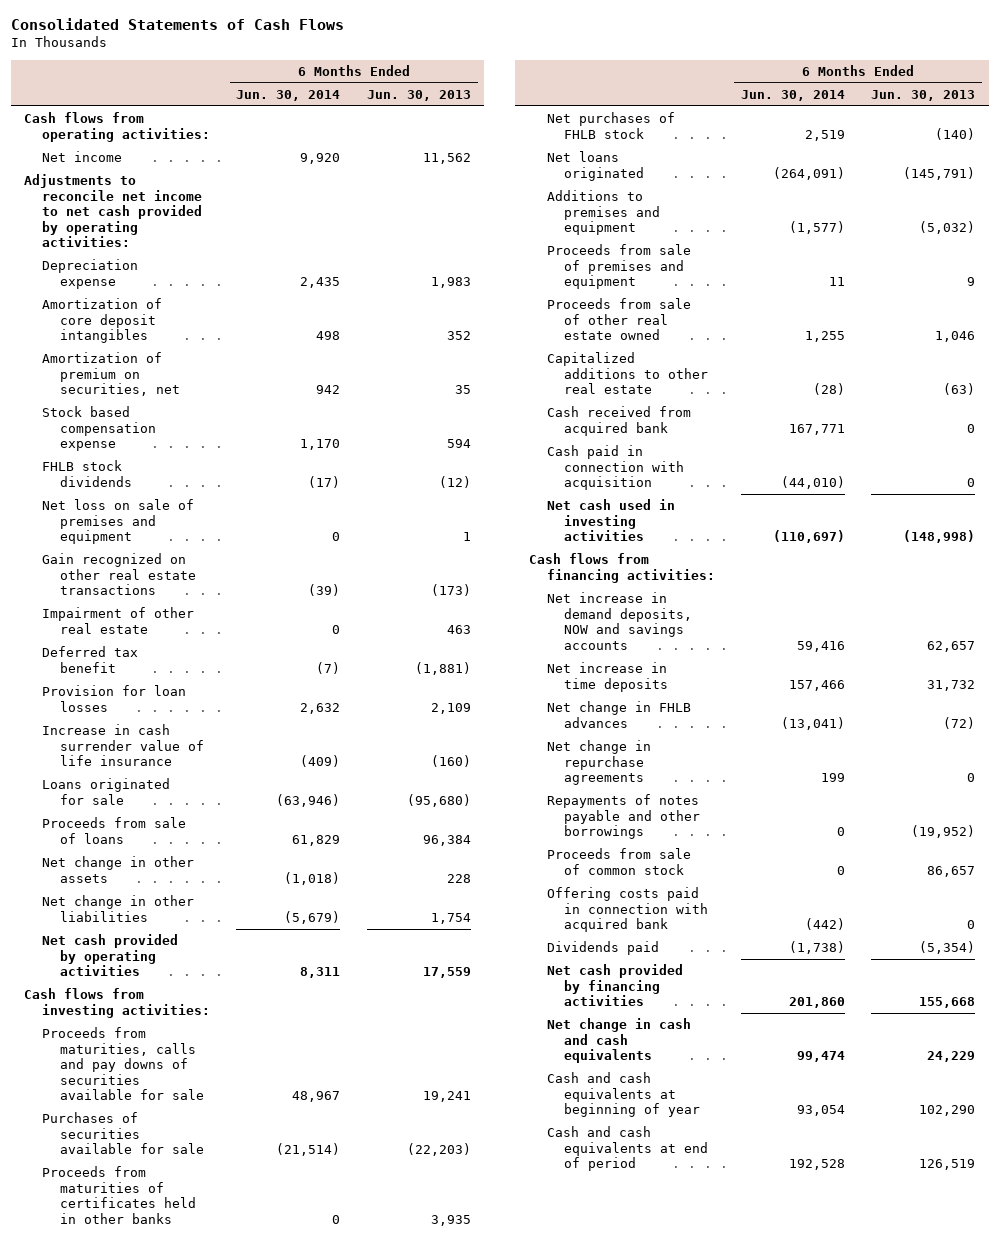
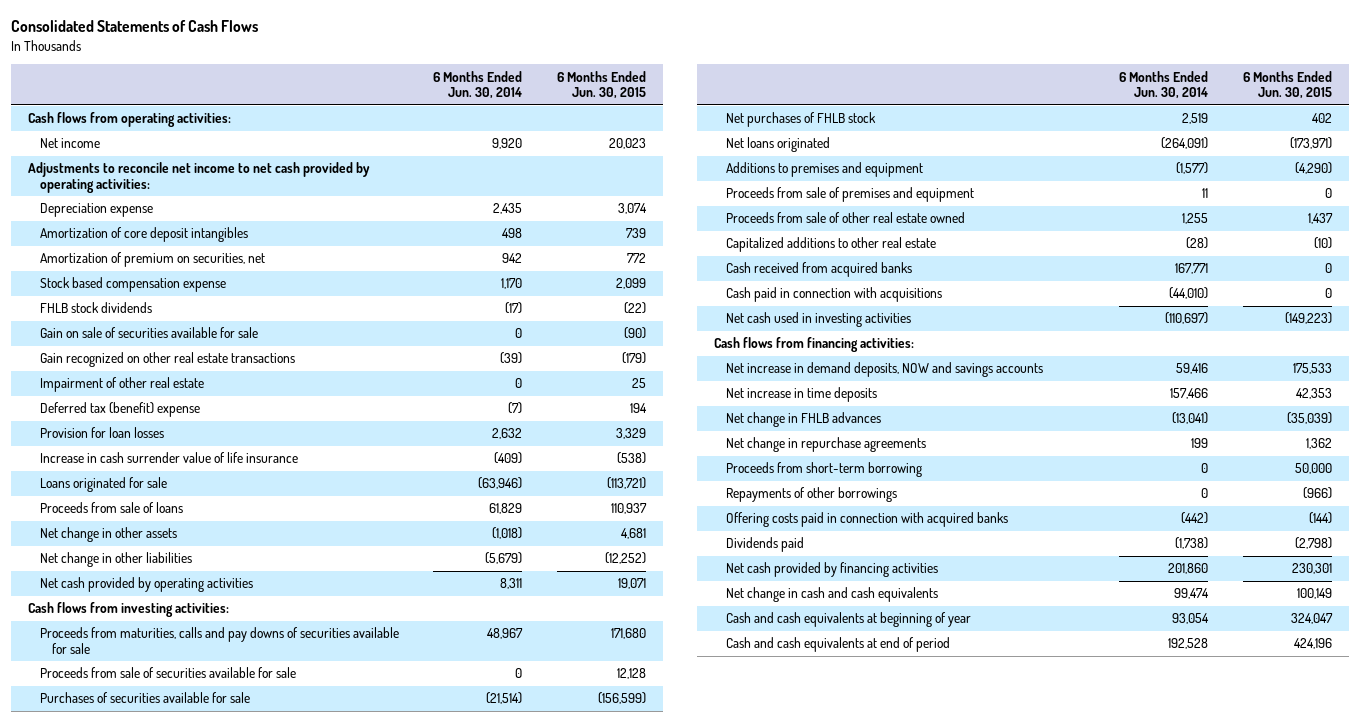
- | 6 Months Ended Jun. 30, 2014 | 6 Months Ended Jun. 30, 2013
+ | 6 Months Ended Jun. 30, 2014 | 6 Months Ended Jun. 30, 2015
- Net loss on sale of premises and equipment | 0 | 1
+ Gain on sale of securities available for sale | 0 | (90)
- Deferred tax benefit | (7) | (1,881)
+ Deferred tax (benefit) expense | (7) | 194
+ Proceeds from sale of securities available for sale | 0 | 12,128
- Proceeds from maturities of certificates held in other banks | 0 | 3,935
- Cash received from acquired bank | 167,771 | 0
- Cash paid in connection with acquisition | (44,010) | 0
+ Cash received from acquired banks | 167,771 | 0
+ Cash paid in connection with acquisitions | (44,010) | 0
- Repayments of notes payable and other borrowings | 0 | (19,952)
- Proceeds from sale of common stock | 0 | 86,657
- Offering costs paid in connection with acquired bank | (442) | 0
+ Proceeds from short-term borrowing | 0 | 50,000
+ Repayments of other borrowings | 0 | (966)
+ Offering costs paid in connection with acquired banks | (442) | (144)

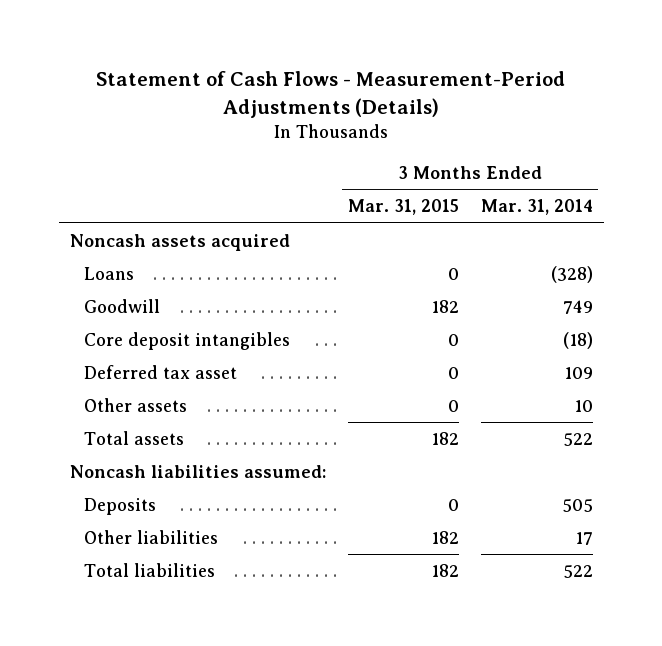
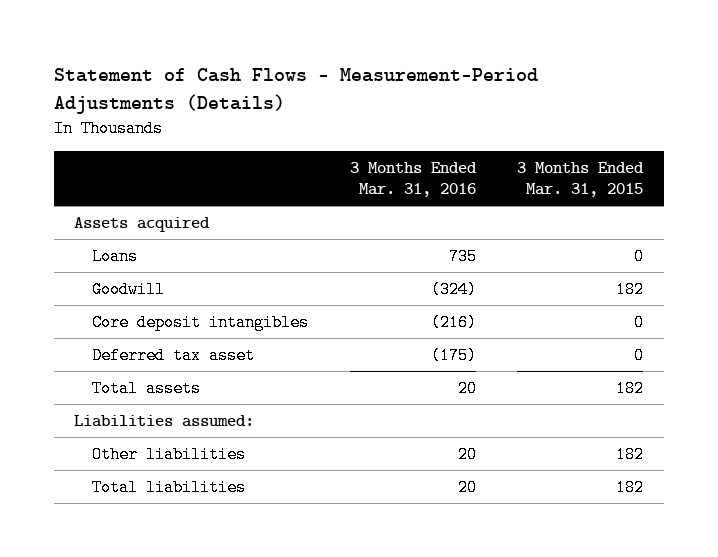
- | 3 Months Ended Mar. 31, 2015 | 3 Months Ended Mar. 31, 2014
+ | 3 Months Ended Mar. 31, 2016 | 3 Months Ended Mar. 31, 2015
- Noncash assets acquired
+ Assets acquired
- Other assets | 0 | 10
- Noncash liabilities assumed:
- Deposits | 0 | 505
+ Liabilities assumed:

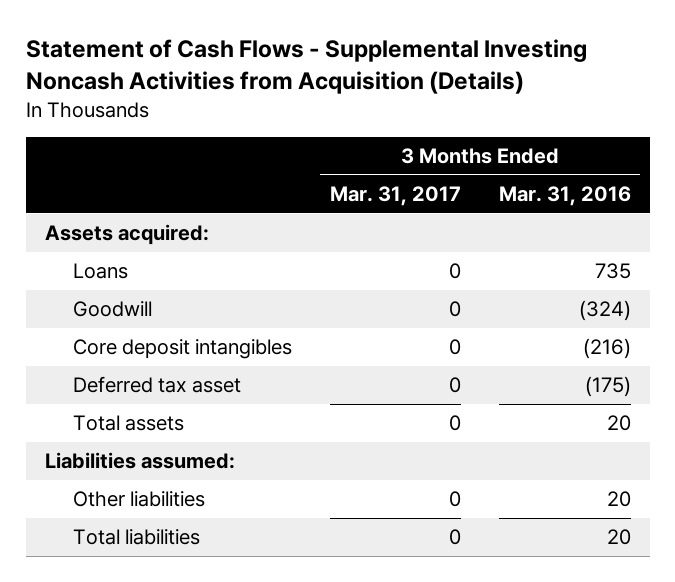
- Statement of Cash Flows - Measurement-Period Adjustments (Details)
+ Statement of Cash Flows - Supplemental Investing Noncash Activities from Acquisition (Details)
- | 3 Months Ended Mar. 31, 2016 | 3 Months Ended Mar. 31, 2015
+ | 3 Months Ended Mar. 31, 2017 | 3 Months Ended Mar. 31, 2016
- Assets acquired
+ Assets acquired:

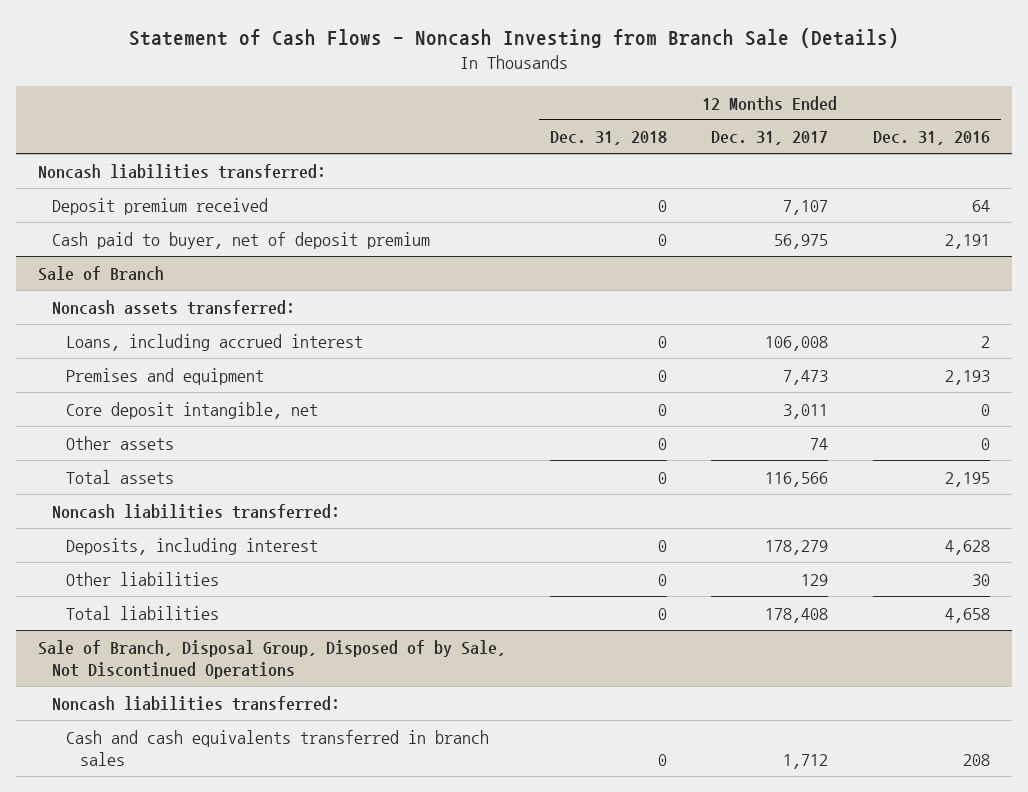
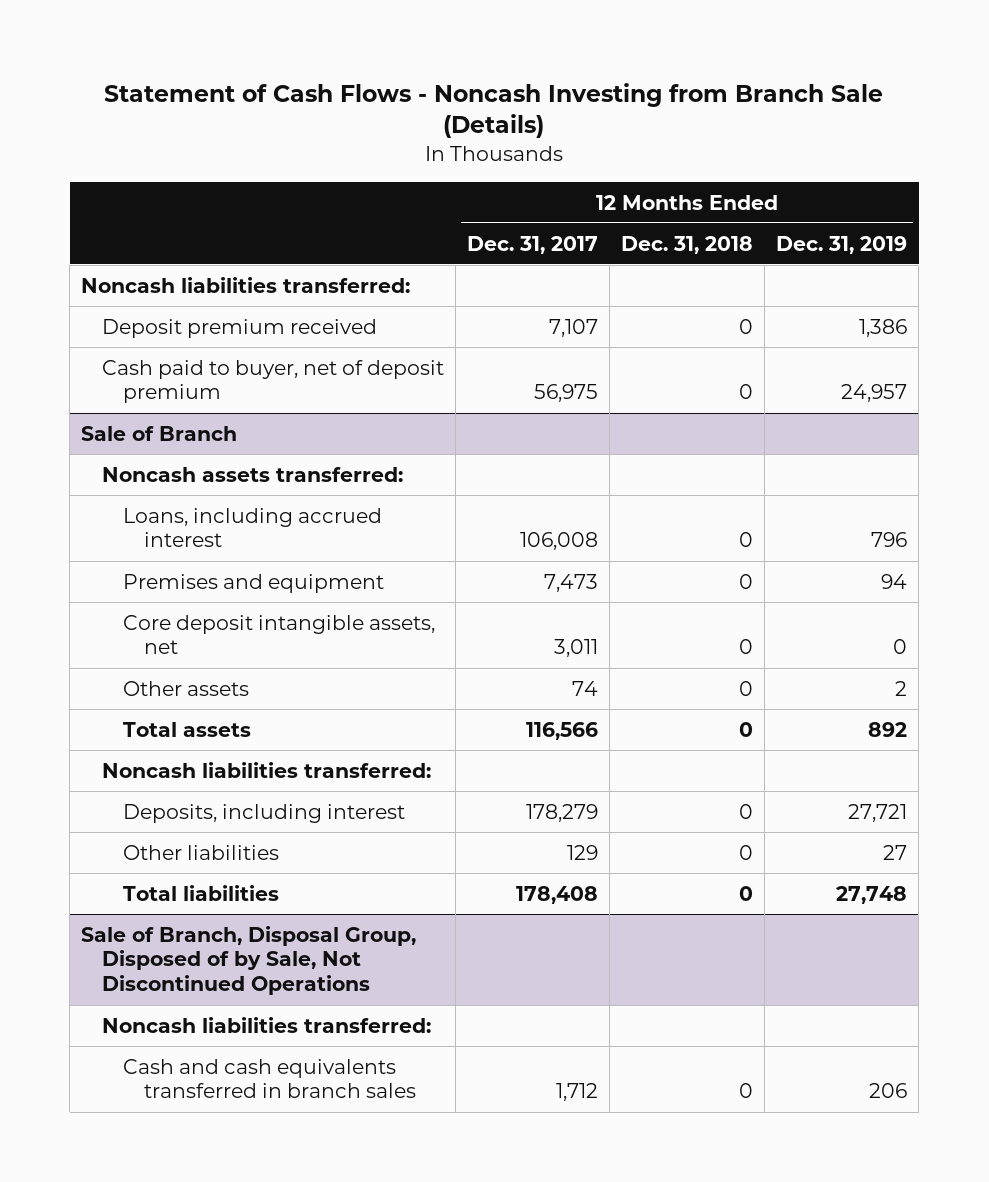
- | 12 Months Ended Dec. 31, 2018 | 12 Months Ended Dec. 31, 2017 | 12 Months Ended Dec. 31, 2016
+ | 12 Months Ended Dec. 31, 2017 | 12 Months Ended Dec. 31, 2018 | 12 Months Ended Dec. 31, 2019
@ Sale of Branch
- Core deposit intangible, net | 0 | 3,011 | 0
+ Core deposit intangible assets, net | 3,011 | 0 | 0

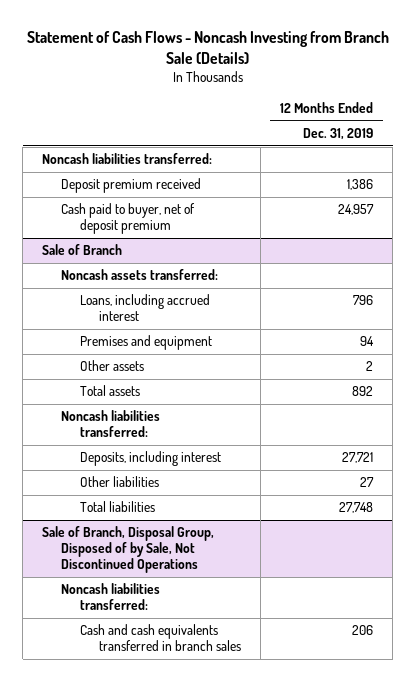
- | 12 Months Ended Dec. 31, 2017 | 12 Months Ended Dec. 31, 2018 | 12 Months Ended Dec. 31, 2019
+ | 12 Months Ended Dec. 31, 2019
@ Sale of Branch
- Core deposit intangible assets, net | 3,011 | 0 | 0

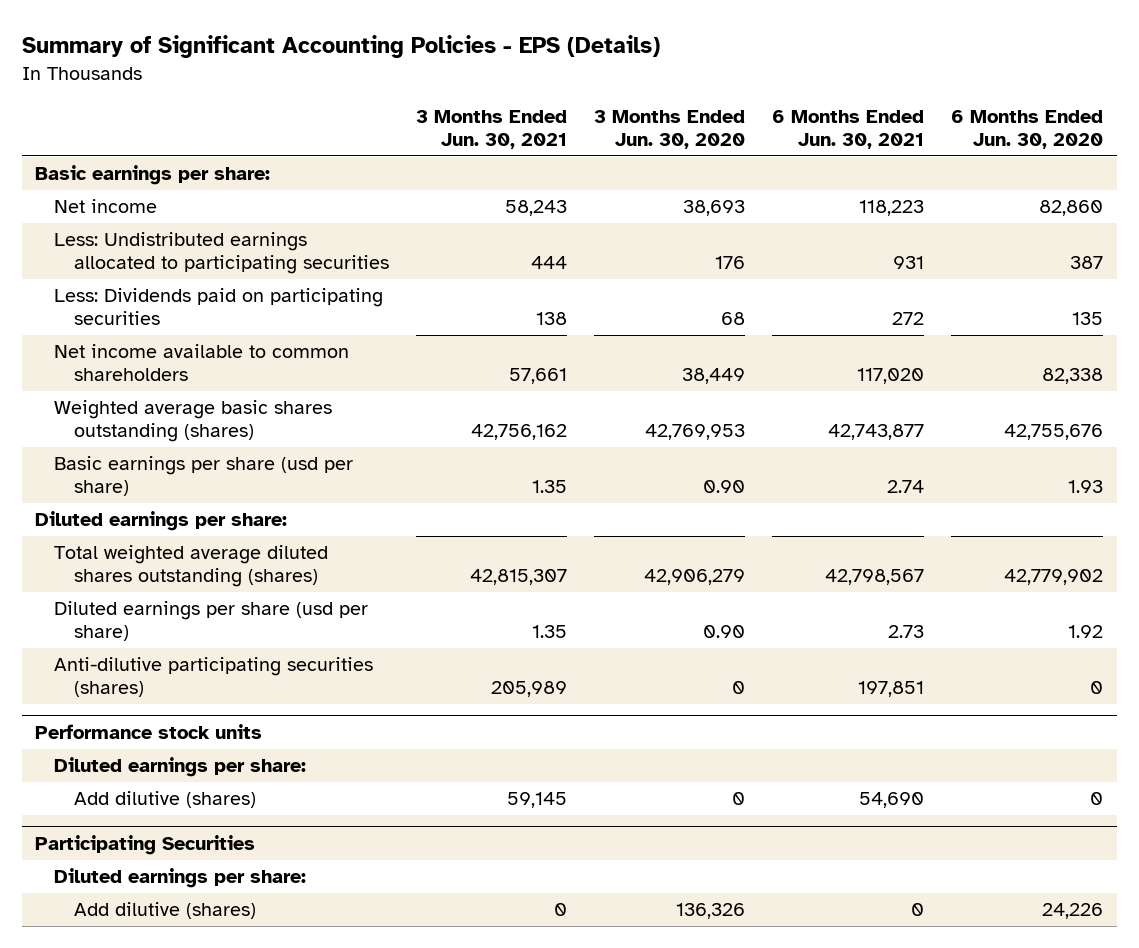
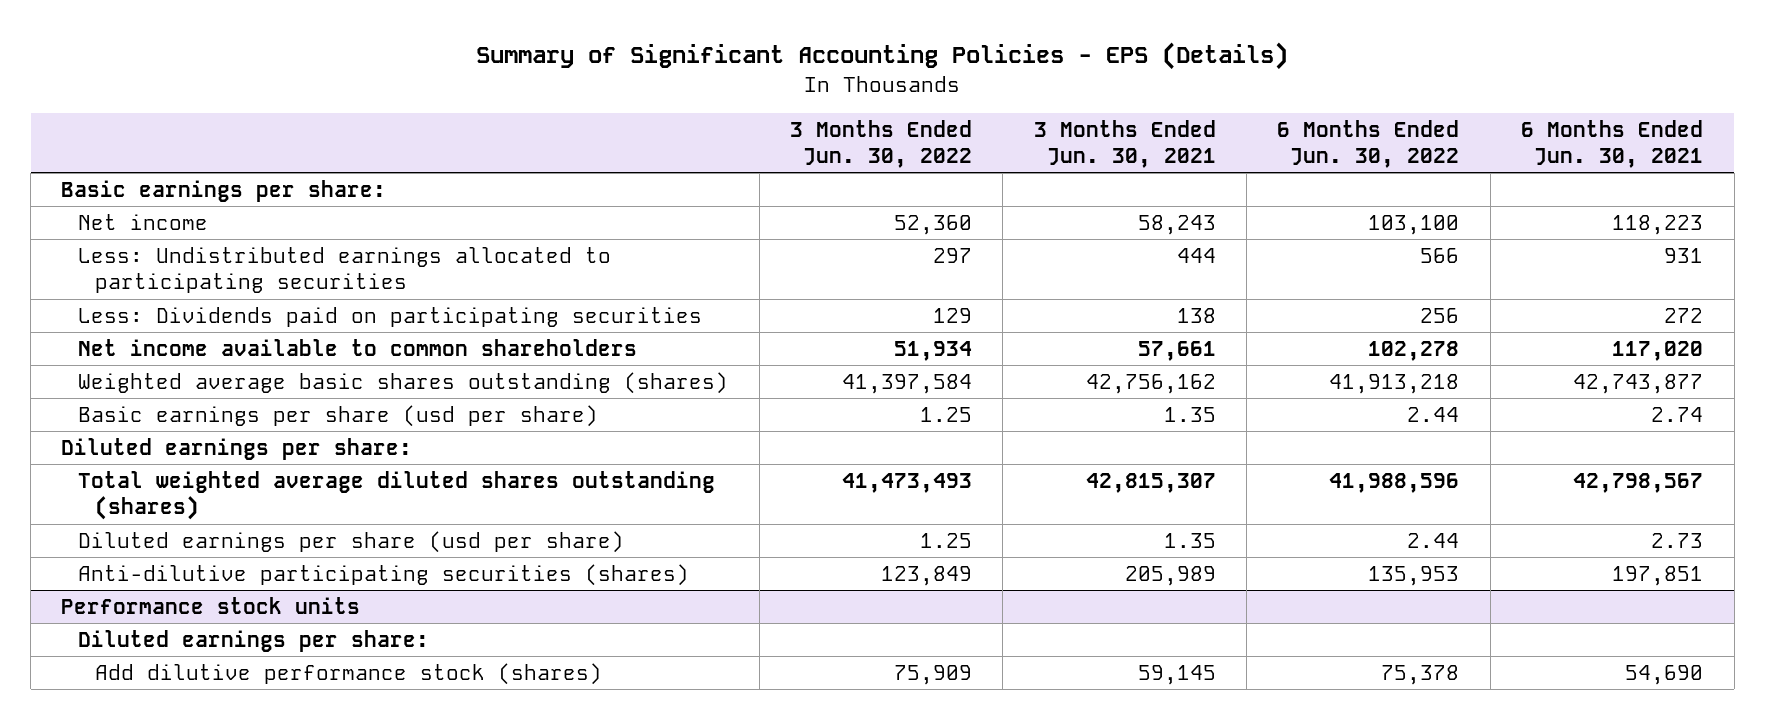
- | 3 Months Ended Jun. 30, 2021 | 3 Months Ended Jun. 30, 2020 | 6 Months Ended Jun. 30, 2021 | 6 Months Ended Jun. 30, 2020
+ | 3 Months Ended Jun. 30, 2022 | 3 Months Ended Jun. 30, 2021 | 6 Months Ended Jun. 30, 2022 | 6 Months Ended Jun. 30, 2021
@ Performance stock units
- Add dilutive (shares) | 59,145 | 0 | 54,690 | 0
- Participating Securities
- Diluted earnings per share:
- Add dilutive (shares) | 0 | 136,326 | 0 | 24,226
@ Performance stock units
+ Add dilutive performance stock (shares) | 75,909 | 59,145 | 75,378 | 54,690

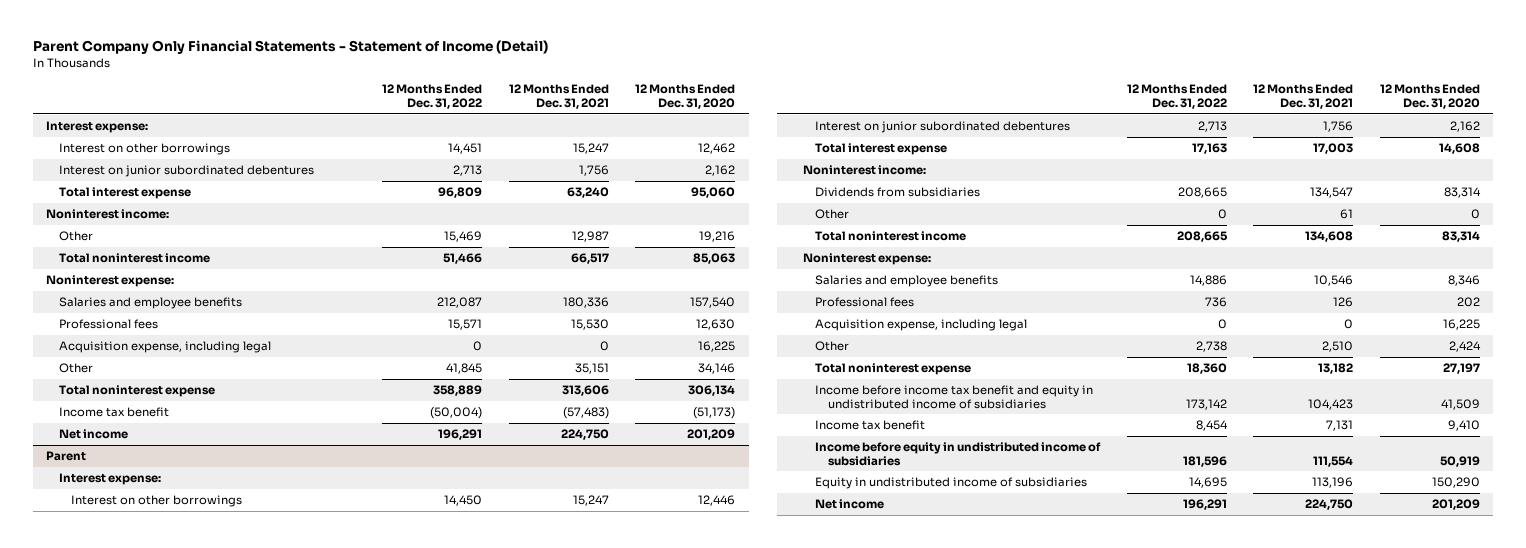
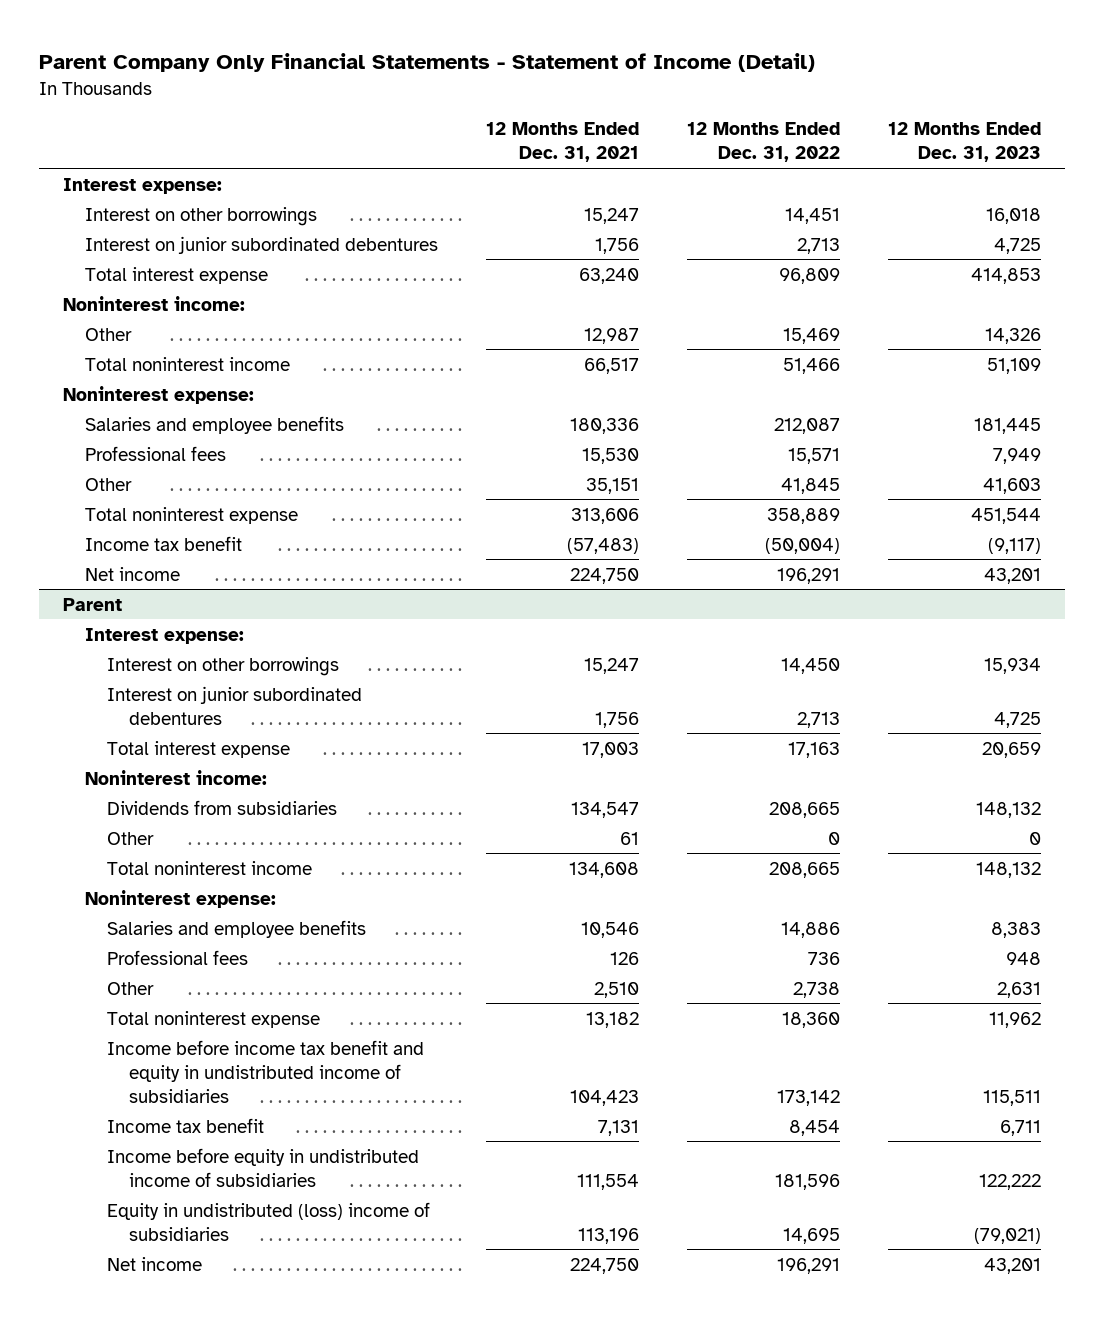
- | 12 Months Ended Dec. 31, 2022 | 12 Months Ended Dec. 31, 2021 | 12 Months Ended Dec. 31, 2020
+ | 12 Months Ended Dec. 31, 2021 | 12 Months Ended Dec. 31, 2022 | 12 Months Ended Dec. 31, 2023
- Acquisition expense, including legal | 0 | 0 | 16,225
@ Parent
- Acquisition expense, including legal | 0 | 0 | 16,225
- Equity in undistributed income of subsidiaries | 14,695 | 113,196 | 150,290
+ Equity in undistributed (loss) income of subsidiaries | 113,196 | 14,695 | (79,021)

